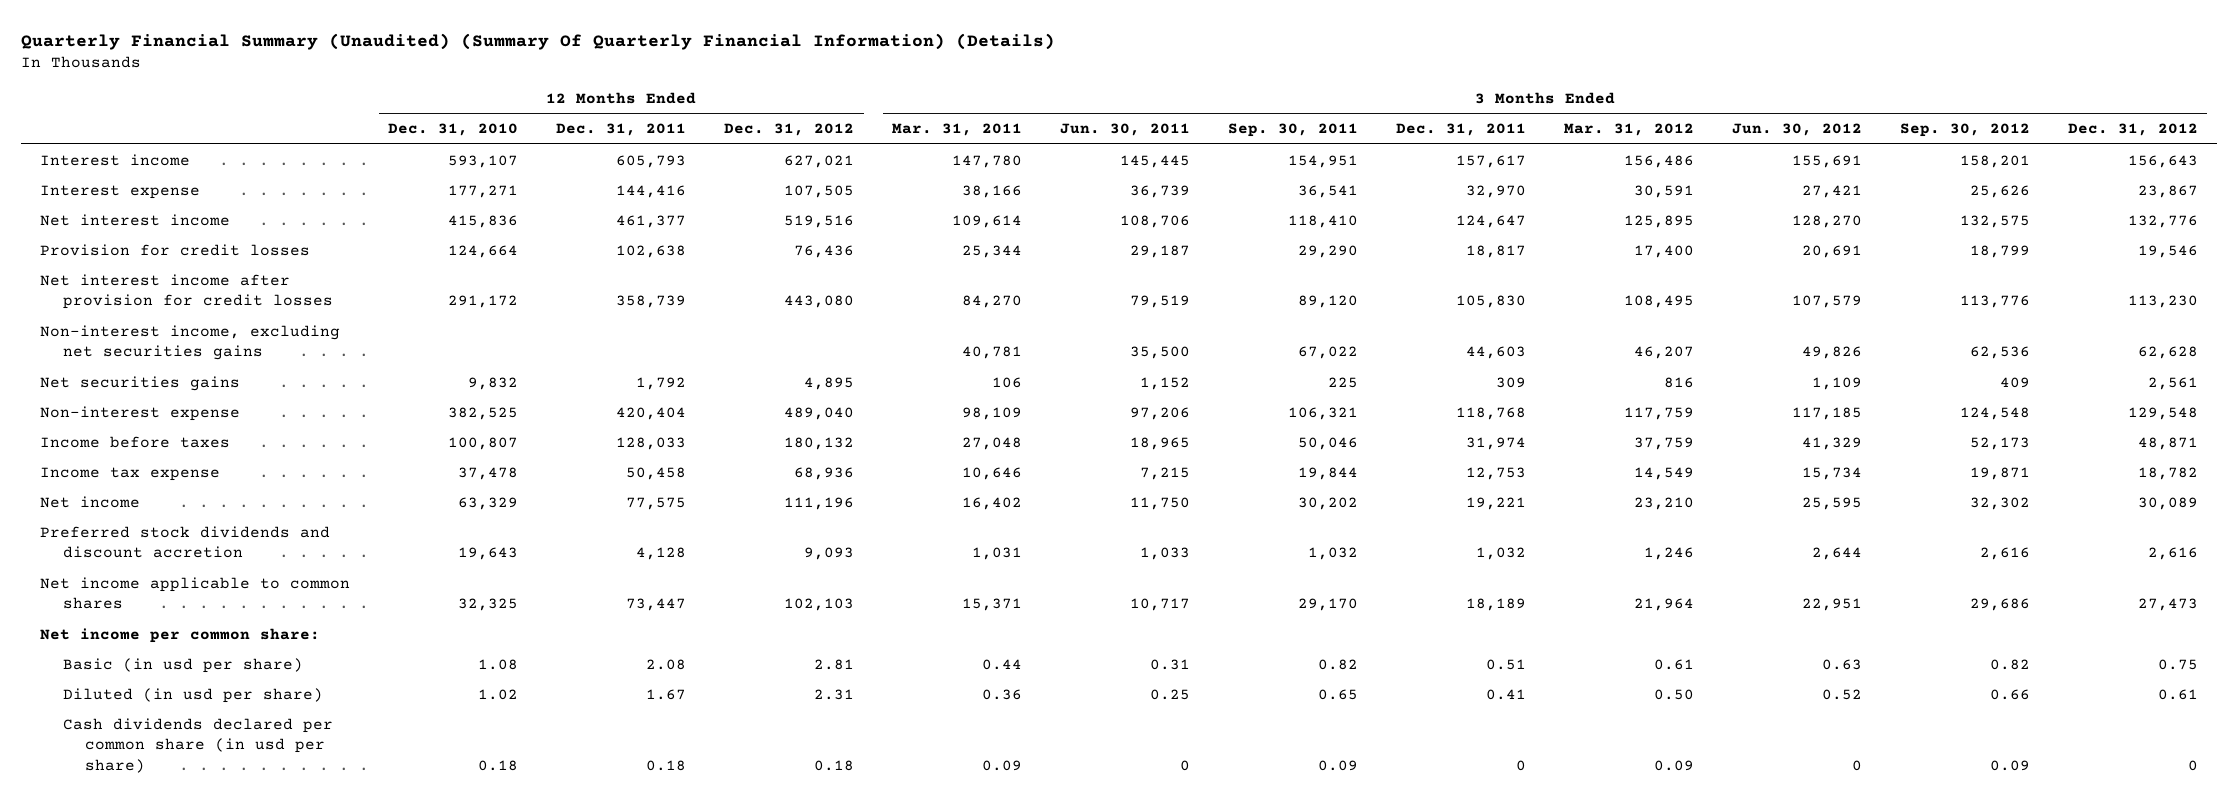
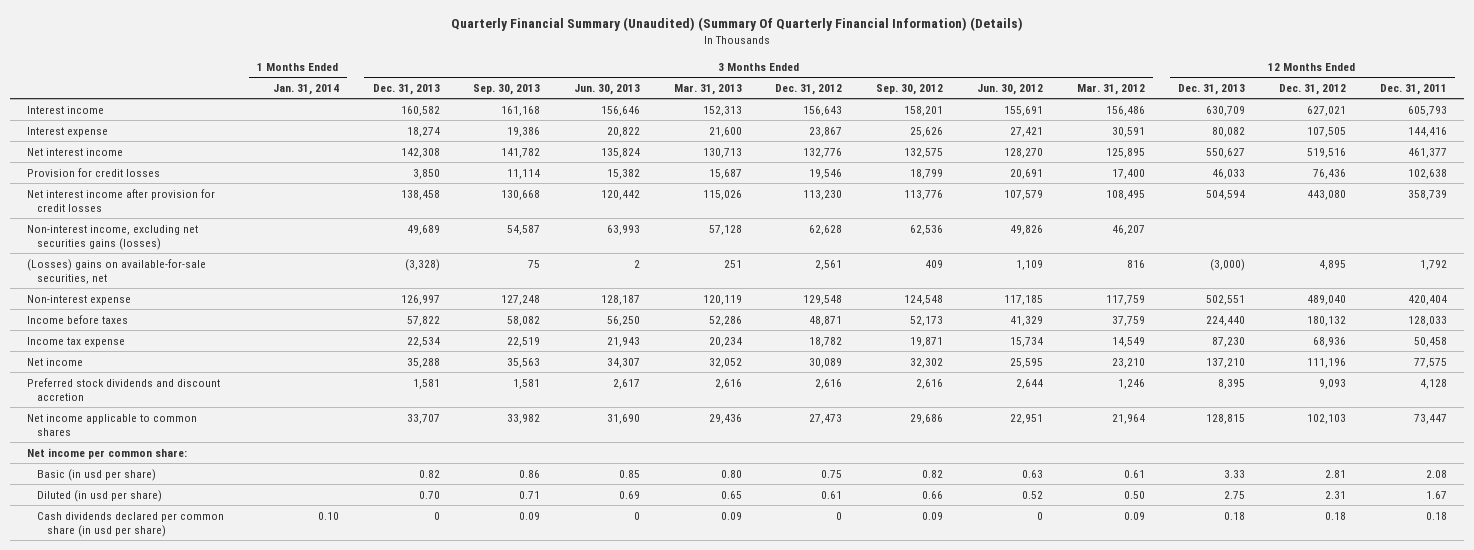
- | 12 Months Ended Dec. 31, 2010 | 12 Months Ended Dec. 31, 2011 | 12 Months Ended Dec. 31, 2012 | 3 Months Ended Mar. 31, 2011 | 3 Months Ended Jun. 30, 2011 | 3 Months Ended Sep. 30, 2011 | 3 Months Ended Dec. 31, 2011 | 3 Months Ended Mar. 31, 2012 | 3 Months Ended Jun. 30, 2012 | 3 Months Ended Sep. 30, 2012 | 3 Months Ended Dec. 31, 2012
+ | 1 Months Ended Jan. 31, 2014 | 3 Months Ended Dec. 31, 2013 | 3 Months Ended Sep. 30, 2013 | 3 Months Ended Jun. 30, 2013 | 3 Months Ended Mar. 31, 2013 | 3 Months Ended Dec. 31, 2012 | 3 Months Ended Sep. 30, 2012 | 3 Months Ended Jun. 30, 2012 | 3 Months Ended Mar. 31, 2012 | 12 Months Ended Dec. 31, 2013 | 12 Months Ended Dec. 31, 2012 | 12 Months Ended Dec. 31, 2011
- Non-interest income, excluding net securities gains | | | | 40,781 | 35,500 | 67,022 | 44,603 | 46,207 | 49,826 | 62,536 | 62,628
- Net securities gains | 9,832 | 1,792 | 4,895 | 106 | 1,152 | 225 | 309 | 816 | 1,109 | 409 | 2,561
+ Non-interest income, excluding net securities gains (losses) | | 49,689 | 54,587 | 63,993 | 57,128 | 62,628 | 62,536 | 49,826 | 46,207 | | |
+ (Losses) gains on available-for-sale securities, net | | (3,328) | 75 | 2 | 251 | 2,561 | 409 | 1,109 | 816 | (3,000) | 4,895 | 1,792

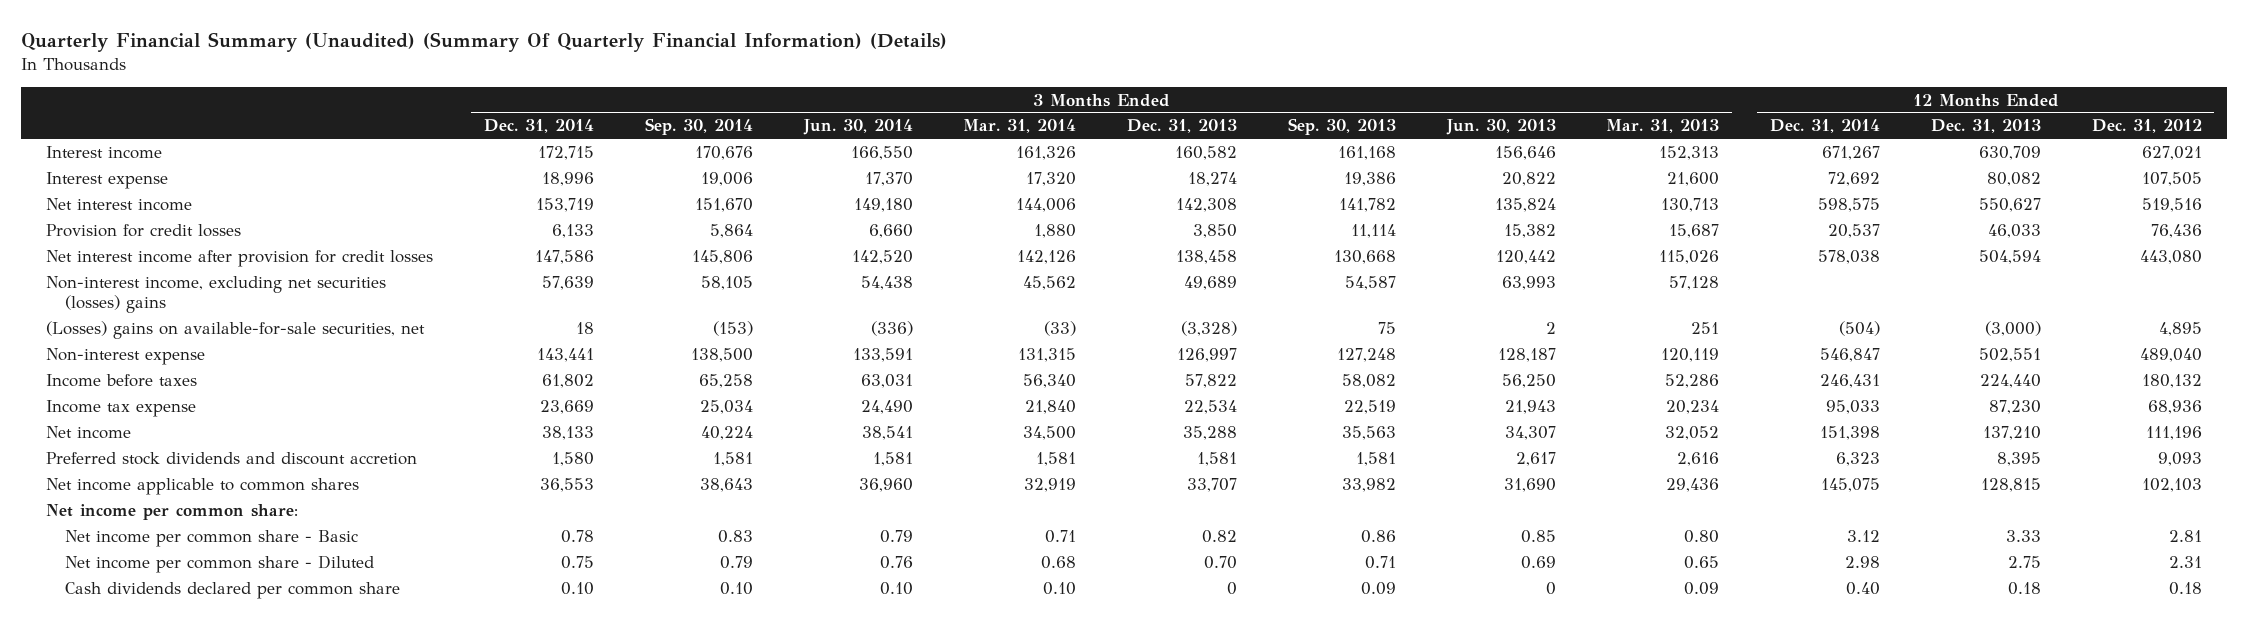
- | 1 Months Ended Jan. 31, 2014 | 3 Months Ended Dec. 31, 2013 | 3 Months Ended Sep. 30, 2013 | 3 Months Ended Jun. 30, 2013 | 3 Months Ended Mar. 31, 2013 | 3 Months Ended Dec. 31, 2012 | 3 Months Ended Sep. 30, 2012 | 3 Months Ended Jun. 30, 2012 | 3 Months Ended Mar. 31, 2012 | 12 Months Ended Dec. 31, 2013 | 12 Months Ended Dec. 31, 2012 | 12 Months Ended Dec. 31, 2011
+ | 3 Months Ended Dec. 31, 2014 | 3 Months Ended Sep. 30, 2014 | 3 Months Ended Jun. 30, 2014 | 3 Months Ended Mar. 31, 2014 | 3 Months Ended Dec. 31, 2013 | 3 Months Ended Sep. 30, 2013 | 3 Months Ended Jun. 30, 2013 | 3 Months Ended Mar. 31, 2013 | 12 Months Ended Dec. 31, 2014 | 12 Months Ended Dec. 31, 2013 | 12 Months Ended Dec. 31, 2012
- Non-interest income, excluding net securities gains (losses) | | 49,689 | 54,587 | 63,993 | 57,128 | 62,628 | 62,536 | 49,826 | 46,207 | | |
+ Non-interest income, excluding net securities (losses) gains | 57,639 | 58,105 | 54,438 | 45,562 | 49,689 | 54,587 | 63,993 | 57,128 | | |
- Basic (in usd per share) | | 0.82 | 0.86 | 0.85 | 0.80 | 0.75 | 0.82 | 0.63 | 0.61 | 3.33 | 2.81 | 2.08
- Diluted (in usd per share) | | 0.70 | 0.71 | 0.69 | 0.65 | 0.61 | 0.66 | 0.52 | 0.50 | 2.75 | 2.31 | 1.67
- Cash dividends declared per common share (in usd per share) | 0.10 | 0 | 0.09 | 0 | 0.09 | 0 | 0.09 | 0 | 0.09 | 0.18 | 0.18 | 0.18
+ Net income per common share - Basic | 0.78 | 0.83 | 0.79 | 0.71 | 0.82 | 0.86 | 0.85 | 0.80 | 3.12 | 3.33 | 2.81
+ Net income per common share - Diluted | 0.75 | 0.79 | 0.76 | 0.68 | 0.70 | 0.71 | 0.69 | 0.65 | 2.98 | 2.75 | 2.31
+ Cash dividends declared per common share | 0.10 | 0.10 | 0.10 | 0.10 | 0 | 0.09 | 0 | 0.09 | 0.40 | 0.18 | 0.18

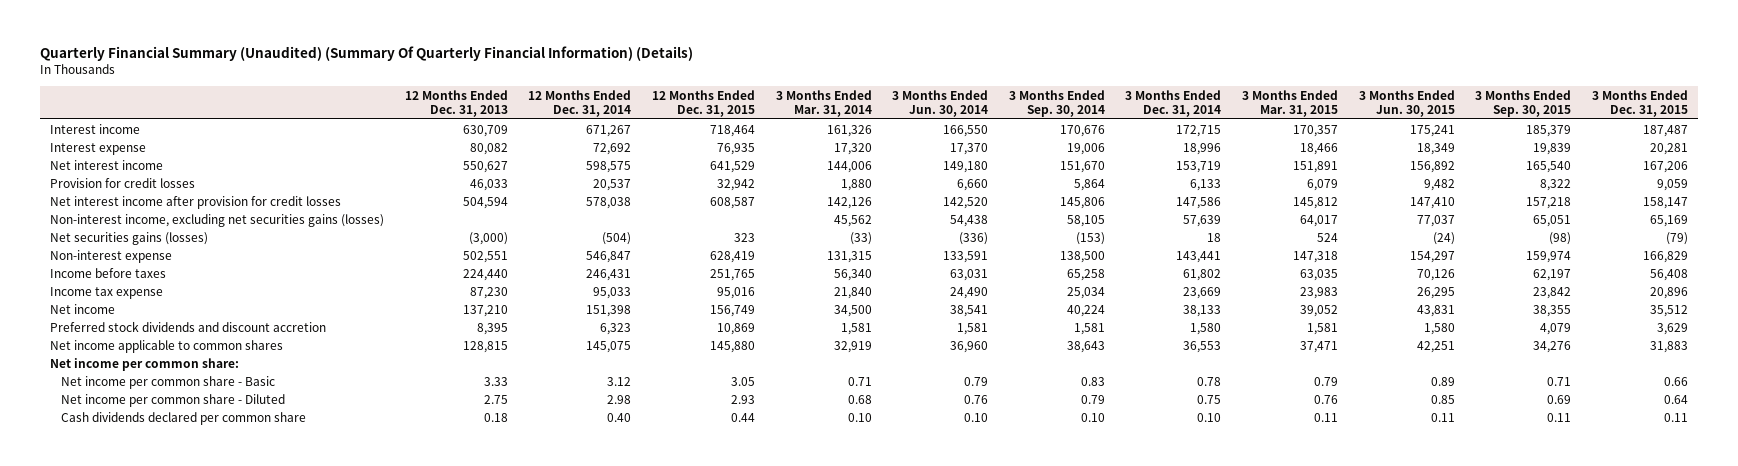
- | 3 Months Ended Dec. 31, 2014 | 3 Months Ended Sep. 30, 2014 | 3 Months Ended Jun. 30, 2014 | 3 Months Ended Mar. 31, 2014 | 3 Months Ended Dec. 31, 2013 | 3 Months Ended Sep. 30, 2013 | 3 Months Ended Jun. 30, 2013 | 3 Months Ended Mar. 31, 2013 | 12 Months Ended Dec. 31, 2014 | 12 Months Ended Dec. 31, 2013 | 12 Months Ended Dec. 31, 2012
+ | 12 Months Ended Dec. 31, 2013 | 12 Months Ended Dec. 31, 2014 | 12 Months Ended Dec. 31, 2015 | 3 Months Ended Mar. 31, 2014 | 3 Months Ended Jun. 30, 2014 | 3 Months Ended Sep. 30, 2014 | 3 Months Ended Dec. 31, 2014 | 3 Months Ended Mar. 31, 2015 | 3 Months Ended Jun. 30, 2015 | 3 Months Ended Sep. 30, 2015 | 3 Months Ended Dec. 31, 2015
- Non-interest income, excluding net securities (losses) gains | 57,639 | 58,105 | 54,438 | 45,562 | 49,689 | 54,587 | 63,993 | 57,128 | | |
- (Losses) gains on available-for-sale securities, net | 18 | (153) | (336) | (33) | (3,328) | 75 | 2 | 251 | (504) | (3,000) | 4,895
+ Non-interest income, excluding net securities gains (losses) | | | | 45,562 | 54,438 | 58,105 | 57,639 | 64,017 | 77,037 | 65,051 | 65,169
+ Net securities gains (losses) | (3,000) | (504) | 323 | (33) | (336) | (153) | 18 | 524 | (24) | (98) | (79)

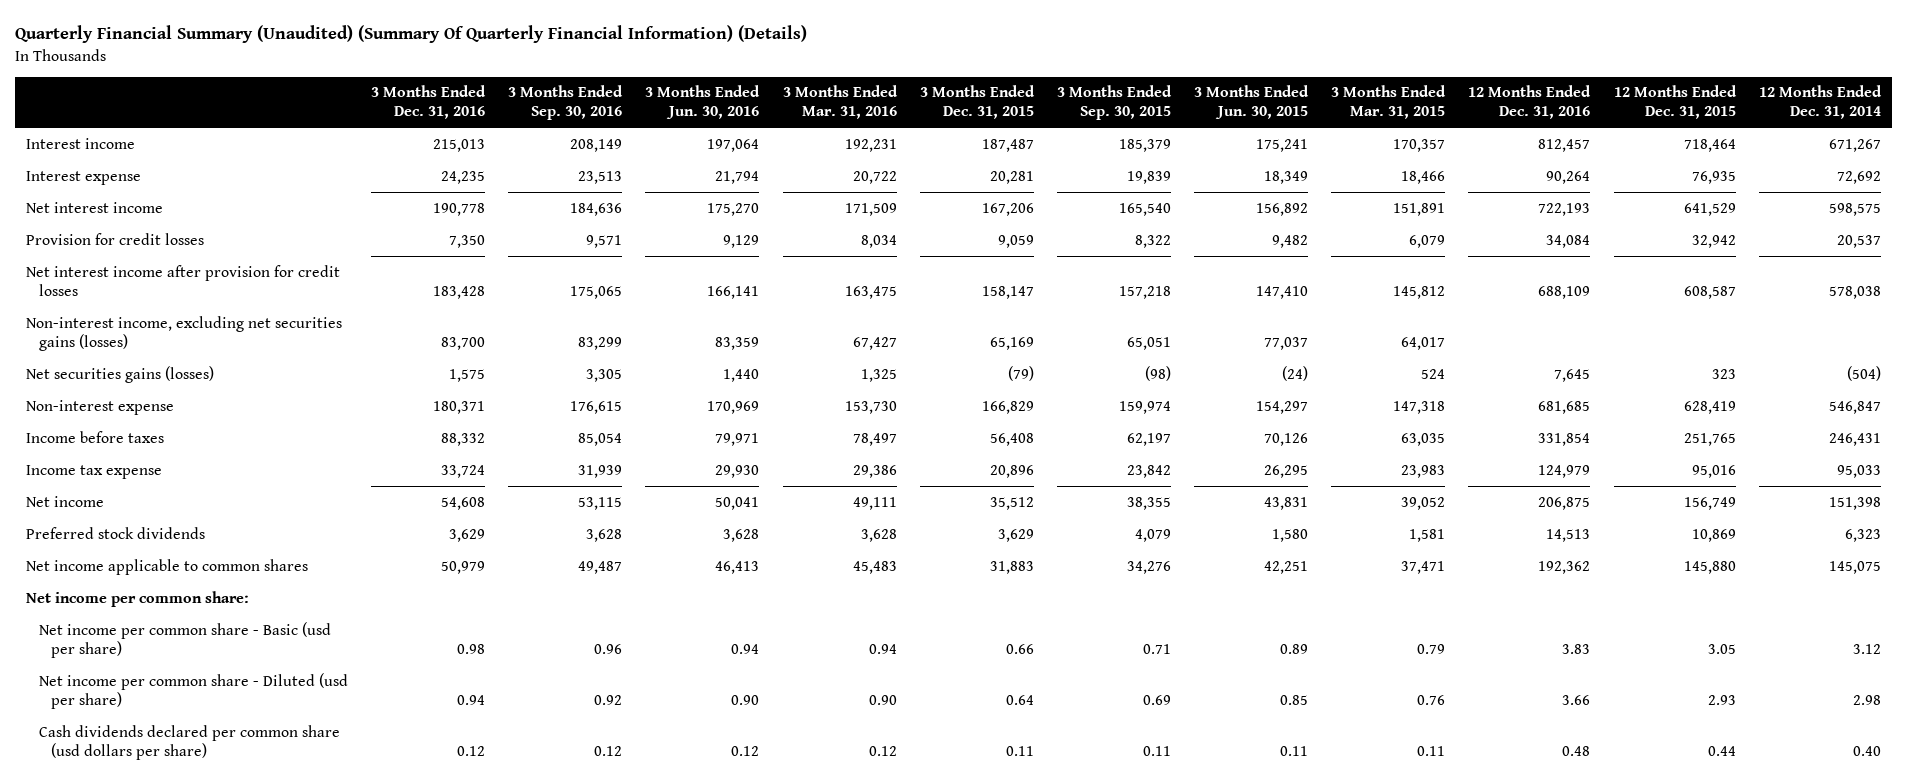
- | 12 Months Ended Dec. 31, 2013 | 12 Months Ended Dec. 31, 2014 | 12 Months Ended Dec. 31, 2015 | 3 Months Ended Mar. 31, 2014 | 3 Months Ended Jun. 30, 2014 | 3 Months Ended Sep. 30, 2014 | 3 Months Ended Dec. 31, 2014 | 3 Months Ended Mar. 31, 2015 | 3 Months Ended Jun. 30, 2015 | 3 Months Ended Sep. 30, 2015 | 3 Months Ended Dec. 31, 2015
+ | 3 Months Ended Dec. 31, 2016 | 3 Months Ended Sep. 30, 2016 | 3 Months Ended Jun. 30, 2016 | 3 Months Ended Mar. 31, 2016 | 3 Months Ended Dec. 31, 2015 | 3 Months Ended Sep. 30, 2015 | 3 Months Ended Jun. 30, 2015 | 3 Months Ended Mar. 31, 2015 | 12 Months Ended Dec. 31, 2016 | 12 Months Ended Dec. 31, 2015 | 12 Months Ended Dec. 31, 2014
- Preferred stock dividends and discount accretion | 8,395 | 6,323 | 10,869 | 1,581 | 1,581 | 1,581 | 1,580 | 1,581 | 1,580 | 4,079 | 3,629
+ Preferred stock dividends | 3,629 | 3,628 | 3,628 | 3,628 | 3,629 | 4,079 | 1,580 | 1,581 | 14,513 | 10,869 | 6,323
- Net income per common share - Basic | 3.33 | 3.12 | 3.05 | 0.71 | 0.79 | 0.83 | 0.78 | 0.79 | 0.89 | 0.71 | 0.66
- Net income per common share - Diluted | 2.75 | 2.98 | 2.93 | 0.68 | 0.76 | 0.79 | 0.75 | 0.76 | 0.85 | 0.69 | 0.64
- Cash dividends declared per common share | 0.18 | 0.40 | 0.44 | 0.10 | 0.10 | 0.10 | 0.10 | 0.11 | 0.11 | 0.11 | 0.11
+ Net income per common share - Basic (usd per share) | 0.98 | 0.96 | 0.94 | 0.94 | 0.66 | 0.71 | 0.89 | 0.79 | 3.83 | 3.05 | 3.12
+ Net income per common share - Diluted (usd per share) | 0.94 | 0.92 | 0.90 | 0.90 | 0.64 | 0.69 | 0.85 | 0.76 | 3.66 | 2.93 | 2.98
+ Cash dividends declared per common share (usd dollars per share) | 0.12 | 0.12 | 0.12 | 0.12 | 0.11 | 0.11 | 0.11 | 0.11 | 0.48 | 0.44 | 0.40

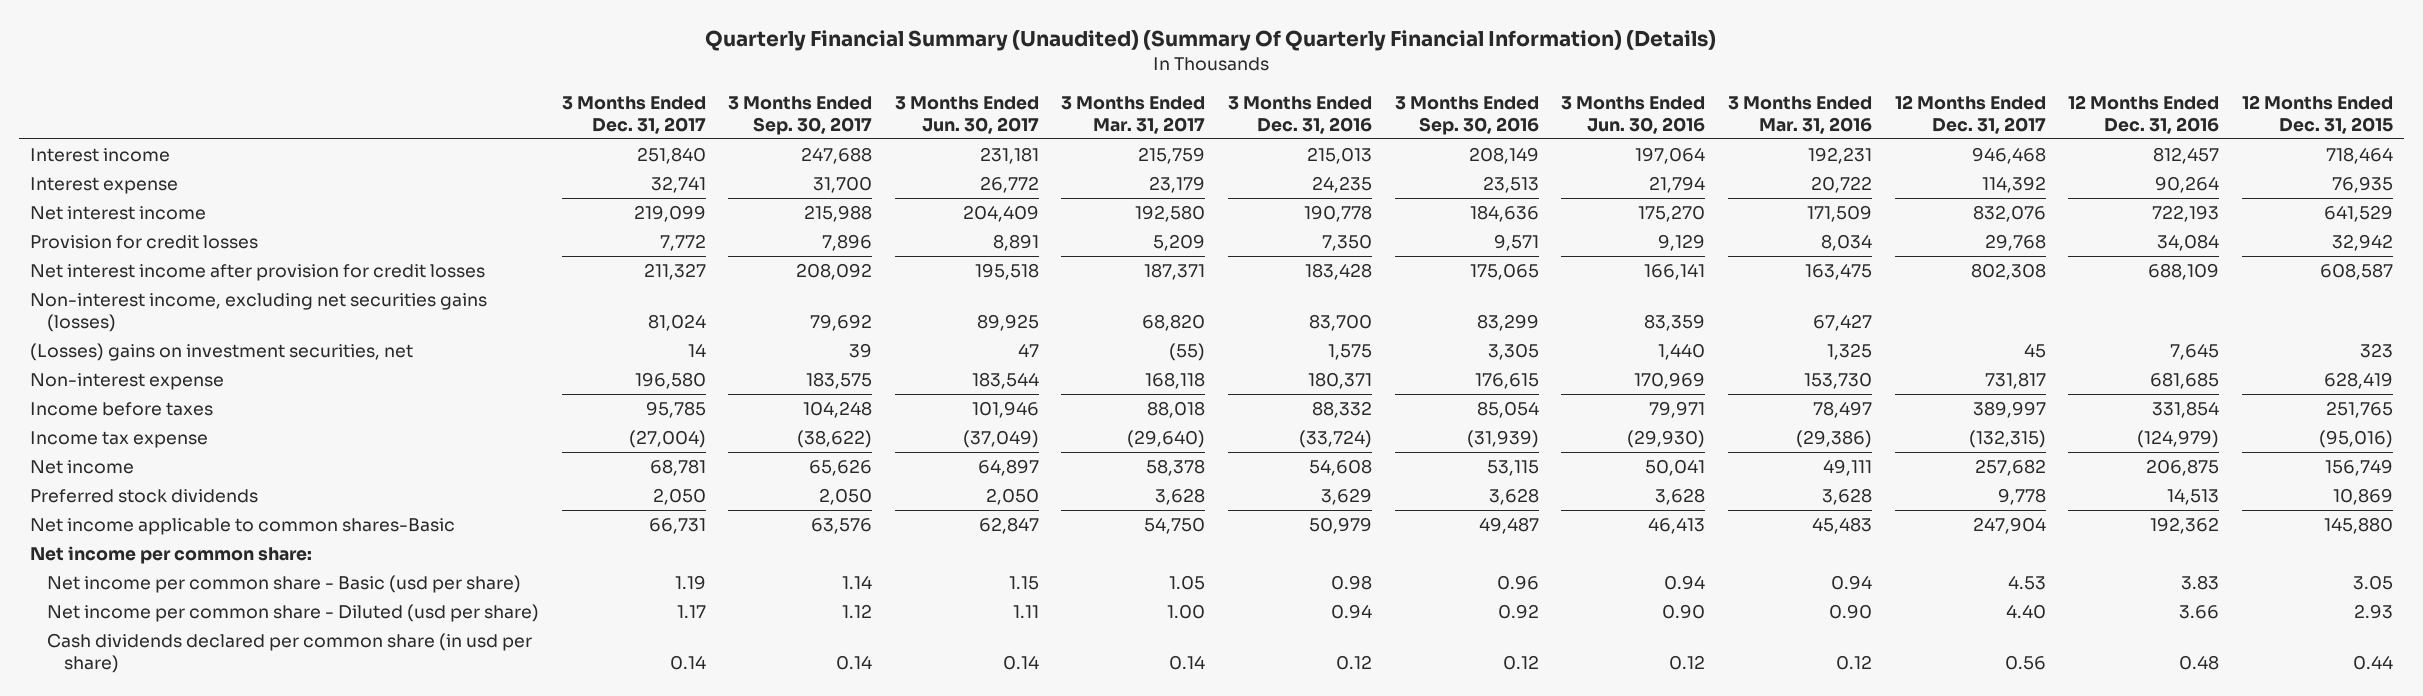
- | 3 Months Ended Dec. 31, 2016 | 3 Months Ended Sep. 30, 2016 | 3 Months Ended Jun. 30, 2016 | 3 Months Ended Mar. 31, 2016 | 3 Months Ended Dec. 31, 2015 | 3 Months Ended Sep. 30, 2015 | 3 Months Ended Jun. 30, 2015 | 3 Months Ended Mar. 31, 2015 | 12 Months Ended Dec. 31, 2016 | 12 Months Ended Dec. 31, 2015 | 12 Months Ended Dec. 31, 2014
+ | 3 Months Ended Dec. 31, 2017 | 3 Months Ended Sep. 30, 2017 | 3 Months Ended Jun. 30, 2017 | 3 Months Ended Mar. 31, 2017 | 3 Months Ended Dec. 31, 2016 | 3 Months Ended Sep. 30, 2016 | 3 Months Ended Jun. 30, 2016 | 3 Months Ended Mar. 31, 2016 | 12 Months Ended Dec. 31, 2017 | 12 Months Ended Dec. 31, 2016 | 12 Months Ended Dec. 31, 2015
- Net securities gains (losses) | 1,575 | 3,305 | 1,440 | 1,325 | (79) | (98) | (24) | 524 | 7,645 | 323 | (504)
+ (Losses) gains on investment securities, net | 14 | 39 | 47 | (55) | 1,575 | 3,305 | 1,440 | 1,325 | 45 | 7,645 | 323
- Income tax expense | 33,724 | 31,939 | 29,930 | 29,386 | 20,896 | 23,842 | 26,295 | 23,983 | 124,979 | 95,016 | 95,033
+ Income tax expense | (27,004) | (38,622) | (37,049) | (29,640) | (33,724) | (31,939) | (29,930) | (29,386) | (132,315) | (124,979) | (95,016)
- Net income applicable to common shares | 50,979 | 49,487 | 46,413 | 45,483 | 31,883 | 34,276 | 42,251 | 37,471 | 192,362 | 145,880 | 145,075
+ Net income applicable to common shares-Basic | 66,731 | 63,576 | 62,847 | 54,750 | 50,979 | 49,487 | 46,413 | 45,483 | 247,904 | 192,362 | 145,880
- Cash dividends declared per common share (usd dollars per share) | 0.12 | 0.12 | 0.12 | 0.12 | 0.11 | 0.11 | 0.11 | 0.11 | 0.48 | 0.44 | 0.40
+ Cash dividends declared per common share (in usd per share) | 0.14 | 0.14 | 0.14 | 0.14 | 0.12 | 0.12 | 0.12 | 0.12 | 0.56 | 0.48 | 0.44

